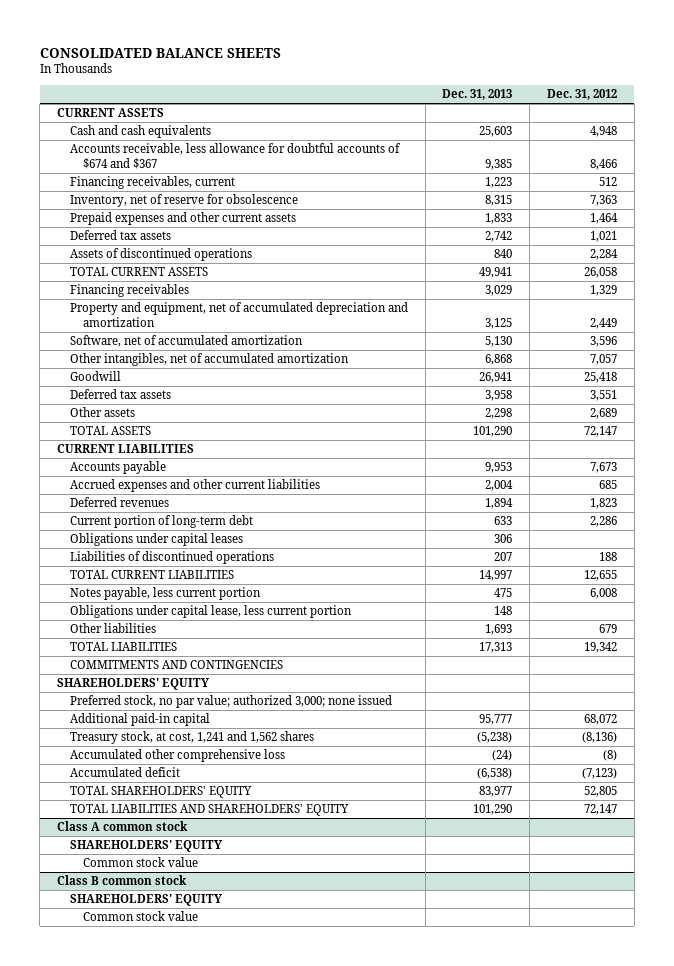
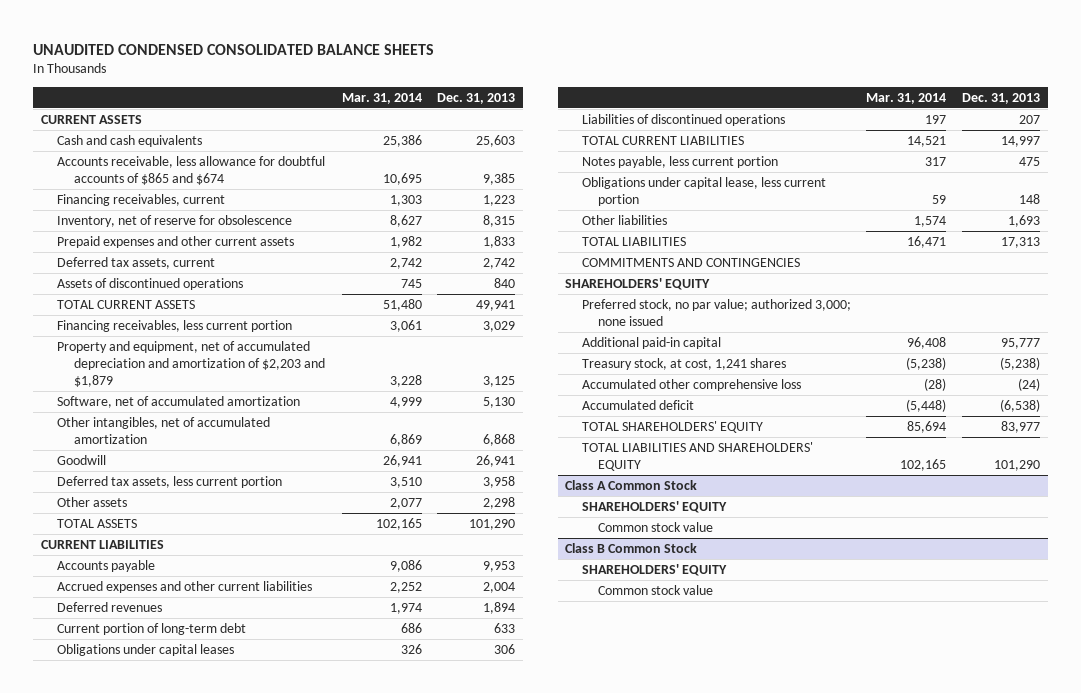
- CONSOLIDATED BALANCE SHEETS
+ UNAUDITED CONDENSED CONSOLIDATED BALANCE SHEETS
- | Dec. 31, 2013 | Dec. 31, 2012
+ | Mar. 31, 2014 | Dec. 31, 2013
- Accounts receivable, less allowance for doubtful accounts of $674 and $367 | 9,385 | 8,466
+ Accounts receivable, less allowance for doubtful accounts of $865 and $674 | 10,695 | 9,385
- Deferred tax assets | 2,742 | 1,021
+ Deferred tax assets, current | 2,742 | 2,742
- Financing receivables | 3,029 | 1,329
- Property and equipment, net of accumulated depreciation and amortization | 3,125 | 2,449
+ Financing receivables, less current portion | 3,061 | 3,029
+ Property and equipment, net of accumulated depreciation and amortization of $2,203 and $1,879 | 3,228 | 3,125
- Deferred tax assets | 3,958 | 3,551
+ Deferred tax assets, less current portion | 3,510 | 3,958
- Treasury stock, at cost, 1,241 and 1,562 shares | (5,238) | (8,136)
+ Treasury stock, at cost, 1,241 shares | (5,238) | (5,238)
- Class A common stock
+ Class A Common Stock
- Class B common stock
+ Class B Common Stock

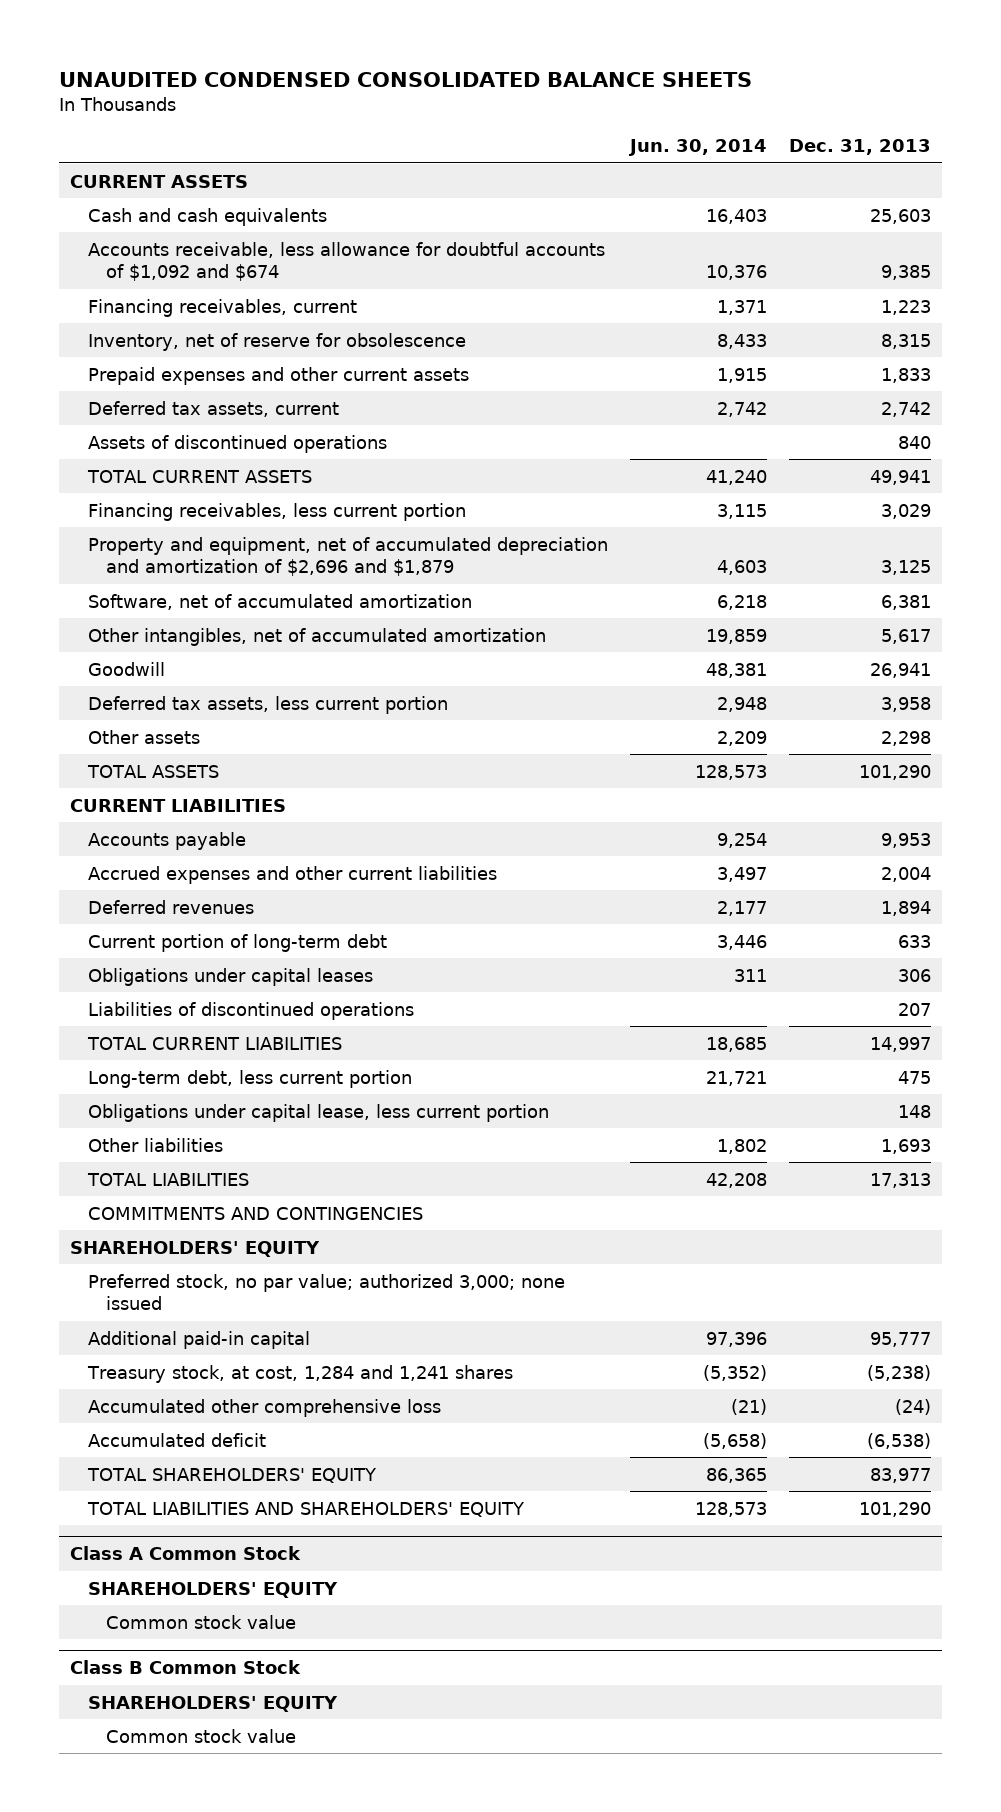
- | Mar. 31, 2014 | Dec. 31, 2013
+ | Jun. 30, 2014 | Dec. 31, 2013
- Accounts receivable, less allowance for doubtful accounts of $865 and $674 | 10,695 | 9,385
+ Accounts receivable, less allowance for doubtful accounts of $1,092 and $674 | 10,376 | 9,385
- Property and equipment, net of accumulated depreciation and amortization of $2,203 and $1,879 | 3,228 | 3,125
- Software, net of accumulated amortization | 4,999 | 5,130
- Other intangibles, net of accumulated amortization | 6,869 | 6,868
+ Property and equipment, net of accumulated depreciation and amortization of $2,696 and $1,879 | 4,603 | 3,125
+ Software, net of accumulated amortization | 6,218 | 6,381
+ Other intangibles, net of accumulated amortization | 19,859 | 5,617
- Notes payable, less current portion | 317 | 475
+ Long-term debt, less current portion | 21,721 | 475
- Treasury stock, at cost, 1,241 shares | (5,238) | (5,238)
+ Treasury stock, at cost, 1,284 and 1,241 shares | (5,352) | (5,238)

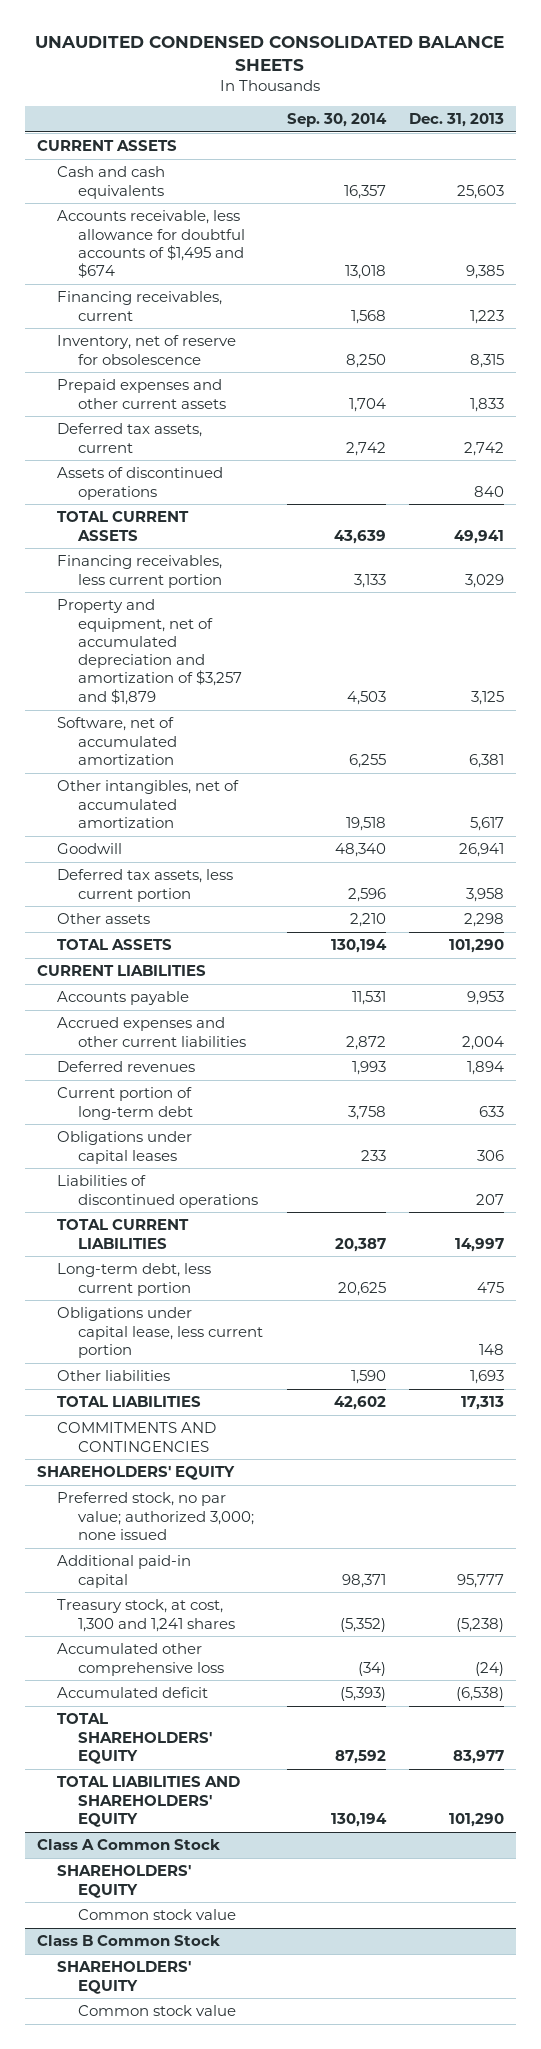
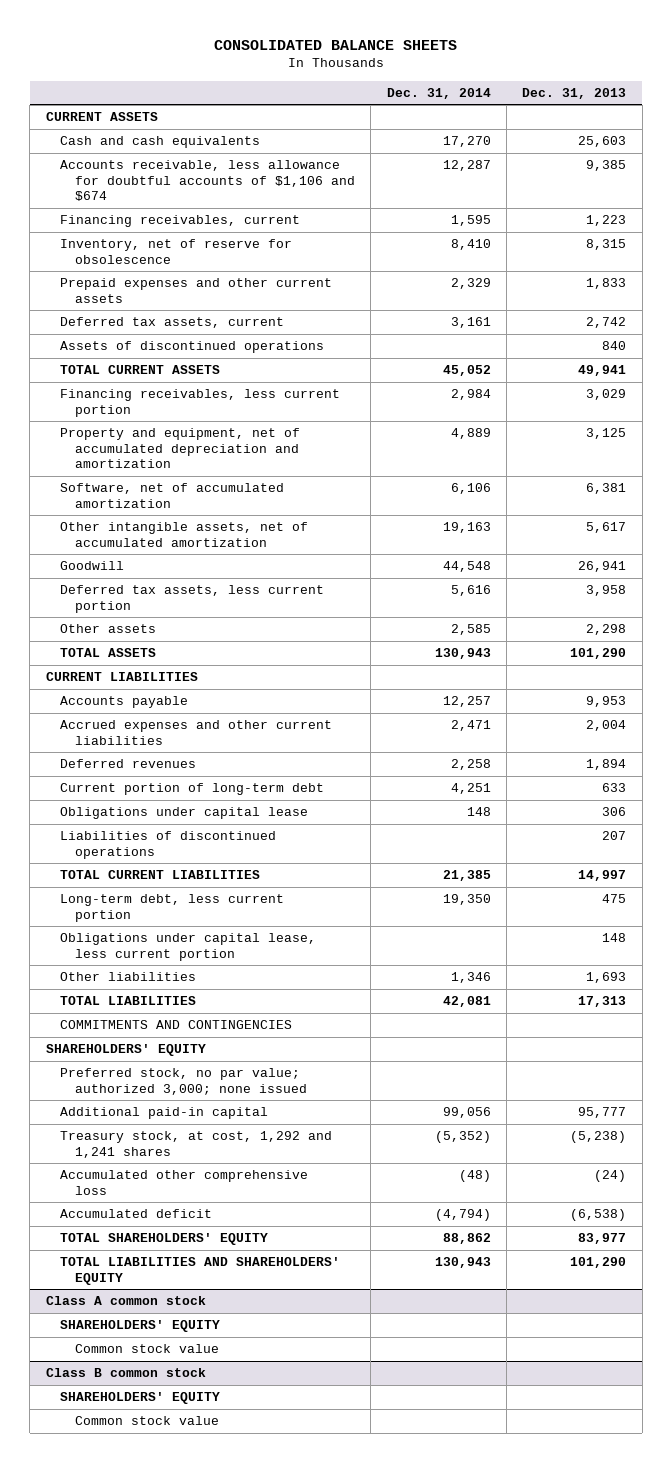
- UNAUDITED CONDENSED CONSOLIDATED BALANCE SHEETS
+ CONSOLIDATED BALANCE SHEETS
- | Sep. 30, 2014 | Dec. 31, 2013
+ | Dec. 31, 2014 | Dec. 31, 2013
- Accounts receivable, less allowance for doubtful accounts of $1,495 and $674 | 13,018 | 9,385
+ Accounts receivable, less allowance for doubtful accounts of $1,106 and $674 | 12,287 | 9,385
- Property and equipment, net of accumulated depreciation and amortization of $3,257 and $1,879 | 4,503 | 3,125
+ Property and equipment, net of accumulated depreciation and amortization | 4,889 | 3,125
- Other intangibles, net of accumulated amortization | 19,518 | 5,617
+ Other intangible assets, net of accumulated amortization | 19,163 | 5,617
- Obligations under capital leases | 233 | 306
+ Obligations under capital lease | 148 | 306
- Treasury stock, at cost, 1,300 and 1,241 shares | (5,352) | (5,238)
+ Treasury stock, at cost, 1,292 and 1,241 shares | (5,352) | (5,238)
- Class A Common Stock
+ Class A common stock
- Class B Common Stock
+ Class B common stock

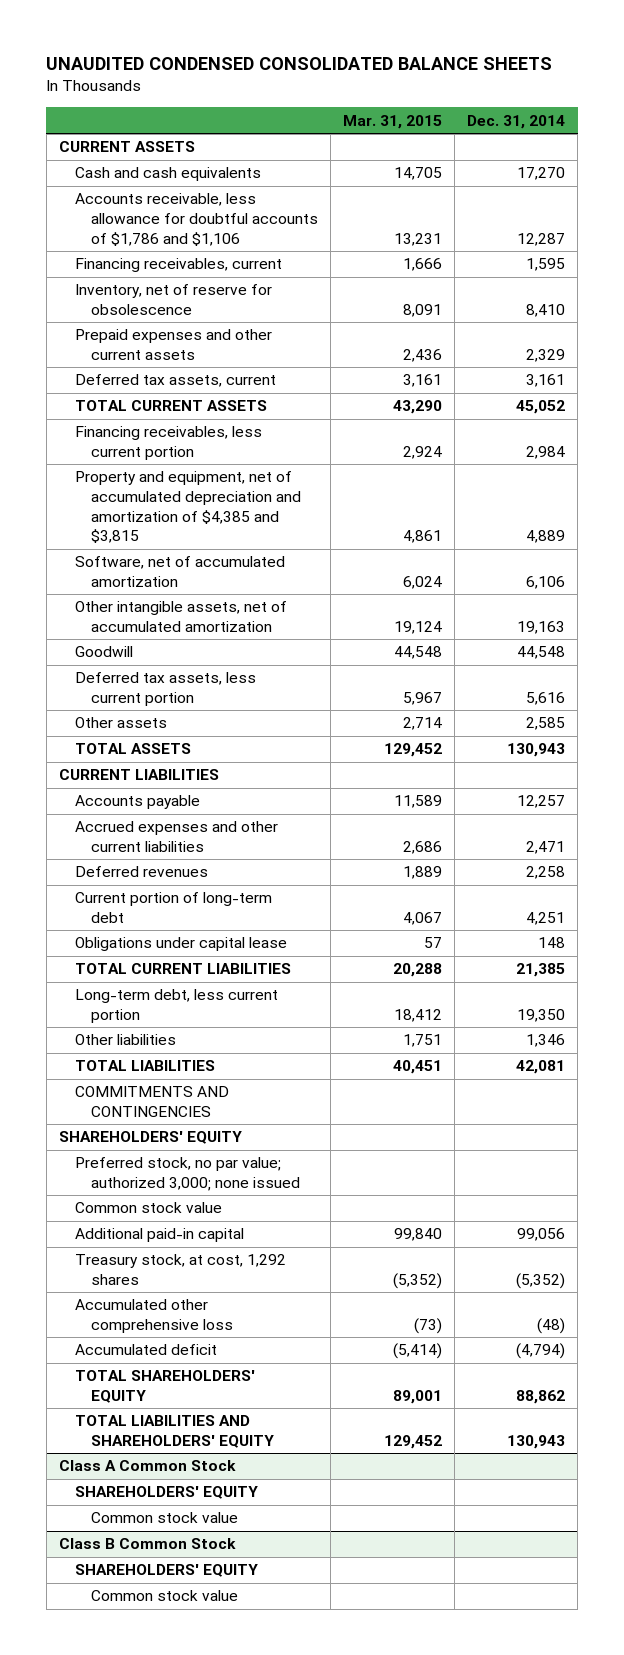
- CONSOLIDATED BALANCE SHEETS
+ UNAUDITED CONDENSED CONSOLIDATED BALANCE SHEETS
- | Dec. 31, 2014 | Dec. 31, 2013
+ | Mar. 31, 2015 | Dec. 31, 2014
- Accounts receivable, less allowance for doubtful accounts of $1,106 and $674 | 12,287 | 9,385
+ Accounts receivable, less allowance for doubtful accounts of $1,786 and $1,106 | 13,231 | 12,287
- Assets of discontinued operations | | 840
- Property and equipment, net of accumulated depreciation and amortization | 4,889 | 3,125
+ Property and equipment, net of accumulated depreciation and amortization of $4,385 and $3,815 | 4,861 | 4,889
- Liabilities of discontinued operations | | 207
- Obligations under capital lease, less current portion | | 148
+ Common stock value
- Treasury stock, at cost, 1,292 and 1,241 shares | (5,352) | (5,238)
+ Treasury stock, at cost, 1,292 shares | (5,352) | (5,352)
- Class A common stock
+ Class A Common Stock
- Class B common stock
+ Class B Common Stock

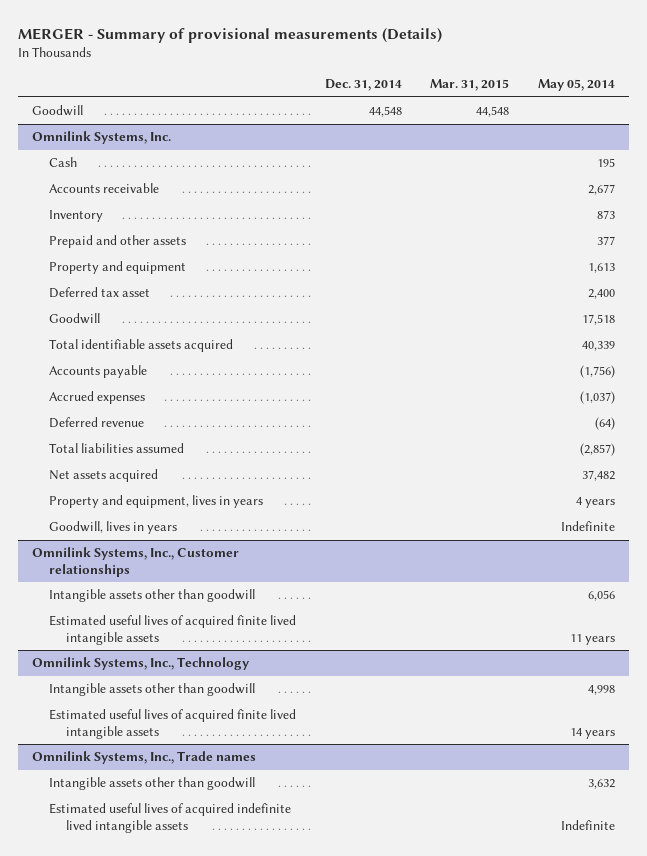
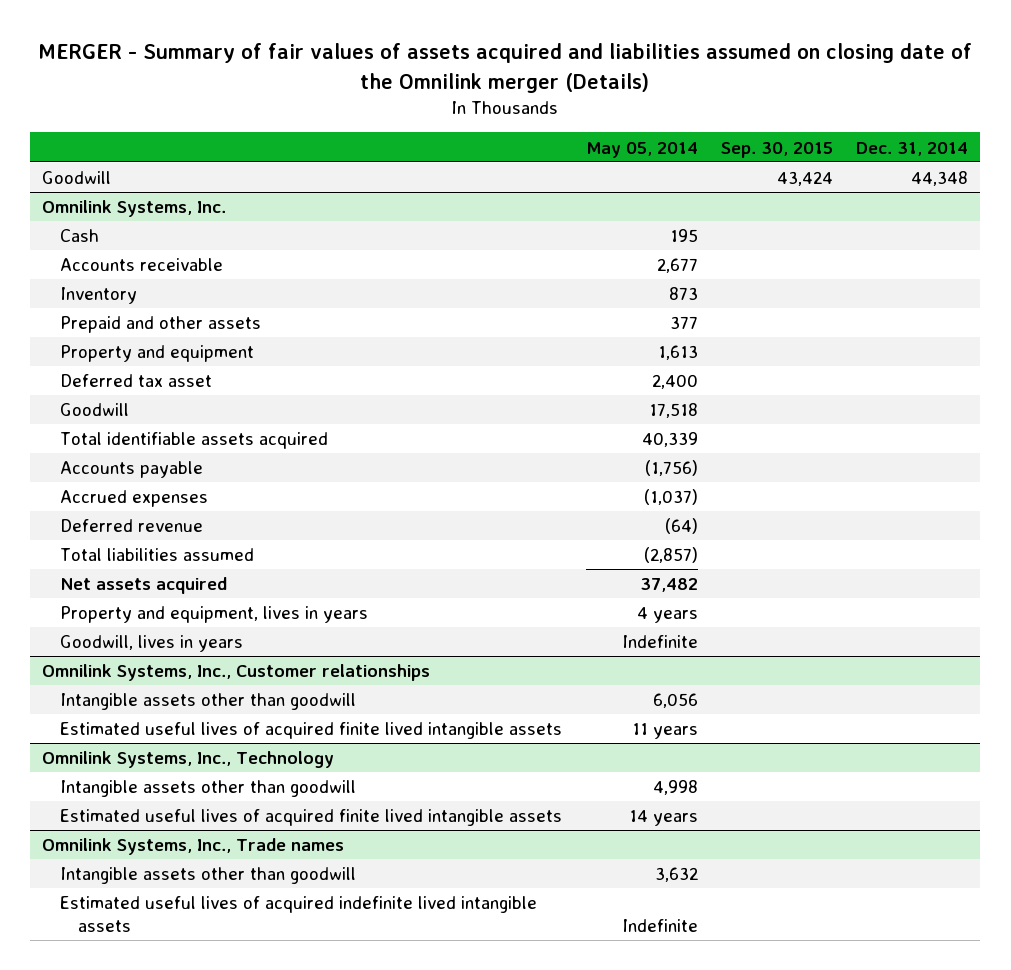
- MERGER - Summary of provisional measurements (Details)
+ MERGER - Summary of fair values of assets acquired and liabilities assumed on closing date of the Omnilink merger (Details)
- | Dec. 31, 2014 | Mar. 31, 2015 | May 05, 2014
+ | May 05, 2014 | Sep. 30, 2015 | Dec. 31, 2014
- Goodwill | 44,548 | 44,548 |
+ Goodwill | | 43,424 | 44,348

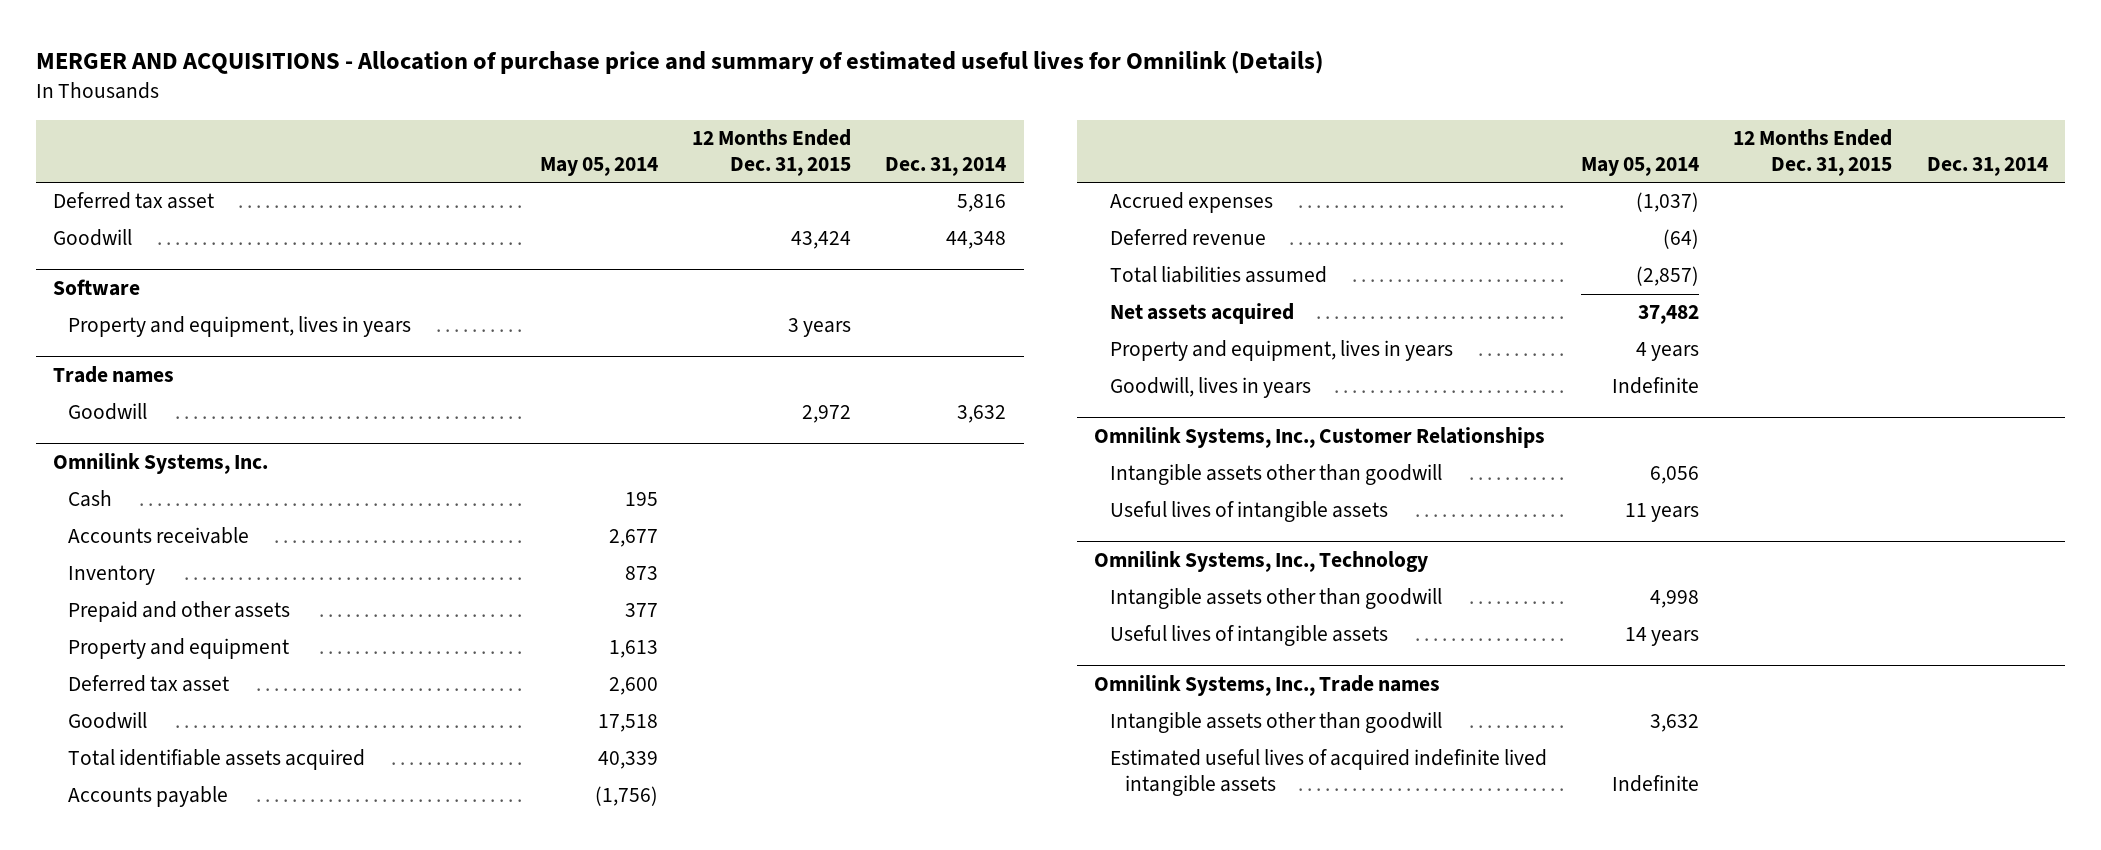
- MERGER - Summary of fair values of assets acquired and liabilities assumed on closing date of the Omnilink merger (Details)
+ MERGER AND ACQUISITIONS - Allocation of purchase price and summary of estimated useful lives for Omnilink (Details)
- | May 05, 2014 | Sep. 30, 2015 | Dec. 31, 2014
+ | May 05, 2014 | 12 Months Ended Dec. 31, 2015 | Dec. 31, 2014
+ Deferred tax asset | | | 5,816
+ Software
+ Property and equipment, lives in years | | 3 years |
+ Trade names
+ Goodwill | | 2,972 | 3,632
@ Omnilink Systems, Inc.
- Deferred tax asset | 2,400 | |
+ Deferred tax asset | 2,600 | |
- Omnilink Systems, Inc., Customer relationships
+ Omnilink Systems, Inc., Customer Relationships
- Estimated useful lives of acquired finite lived intangible assets | 11 years | |
+ Useful lives of intangible assets | 11 years | |
@ Omnilink Systems, Inc., Technology
- Estimated useful lives of acquired finite lived intangible assets | 14 years | |
+ Useful lives of intangible assets | 14 years | |

